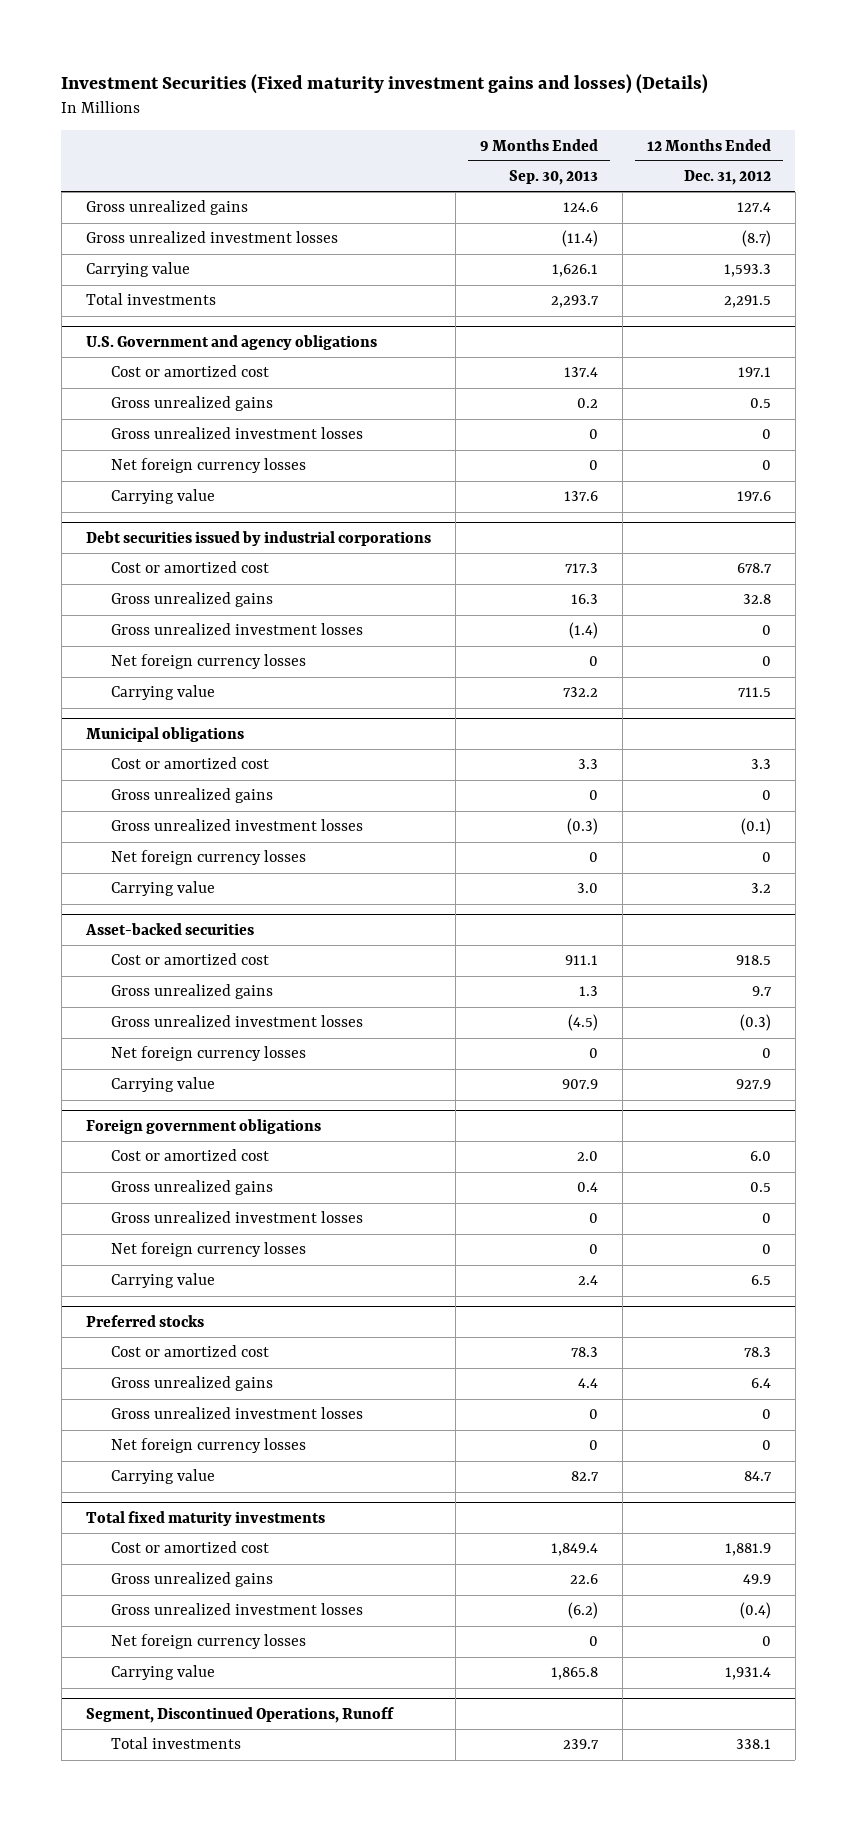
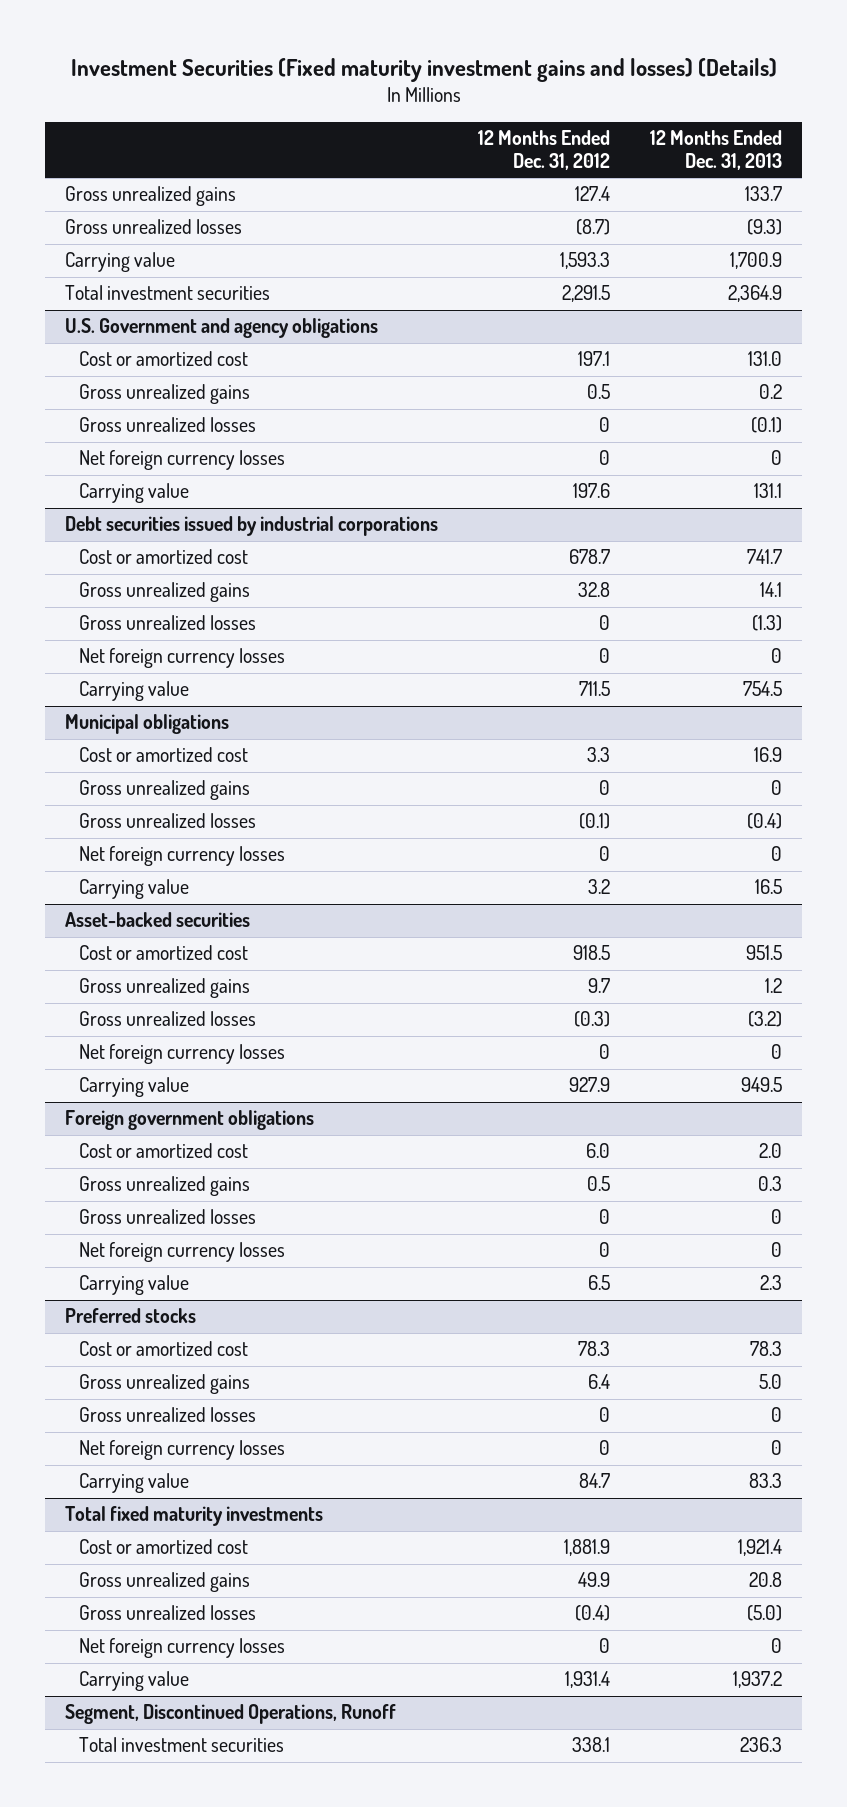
- | 9 Months Ended Sep. 30, 2013 | 12 Months Ended Dec. 31, 2012
+ | 12 Months Ended Dec. 31, 2012 | 12 Months Ended Dec. 31, 2013
- Gross unrealized investment losses | (11.4) | (8.7)
+ Gross unrealized losses | (8.7) | (9.3)
- Total investments | 2,293.7 | 2,291.5
+ Total investment securities | 2,291.5 | 2,364.9
@ U.S. Government and agency obligations
- Gross unrealized investment losses | 0 | 0
+ Gross unrealized losses | 0 | (0.1)
@ Debt securities issued by industrial corporations
- Gross unrealized investment losses | (1.4) | 0
+ Gross unrealized losses | 0 | (1.3)
@ Municipal obligations
- Gross unrealized investment losses | (0.3) | (0.1)
+ Gross unrealized losses | (0.1) | (0.4)
@ Asset-backed securities
- Gross unrealized investment losses | (4.5) | (0.3)
+ Gross unrealized losses | (0.3) | (3.2)
@ Foreign government obligations
- Gross unrealized investment losses | 0 | 0
+ Gross unrealized losses | 0 | 0
@ Preferred stocks
- Gross unrealized investment losses | 0 | 0
+ Gross unrealized losses | 0 | 0
@ Total fixed maturity investments
- Gross unrealized investment losses | (6.2) | (0.4)
+ Gross unrealized losses | (0.4) | (5.0)
@ Segment, Discontinued Operations, Runoff
- Total investments | 239.7 | 338.1
+ Total investment securities | 338.1 | 236.3

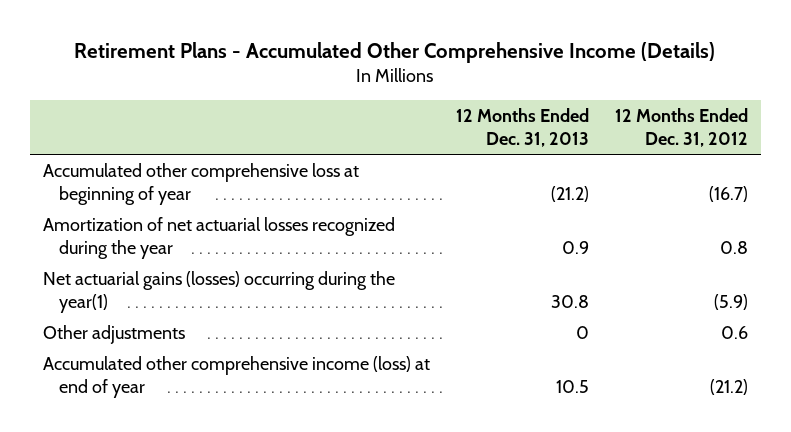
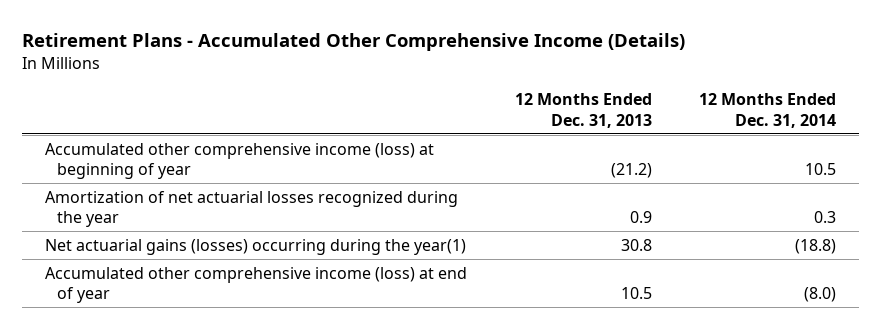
- | 12 Months Ended Dec. 31, 2013 | 12 Months Ended Dec. 31, 2012
+ | 12 Months Ended Dec. 31, 2013 | 12 Months Ended Dec. 31, 2014
- Accumulated other comprehensive loss at beginning of year | (21.2) | (16.7)
+ Accumulated other comprehensive income (loss) at beginning of year | (21.2) | 10.5
- Other adjustments | 0 | 0.6

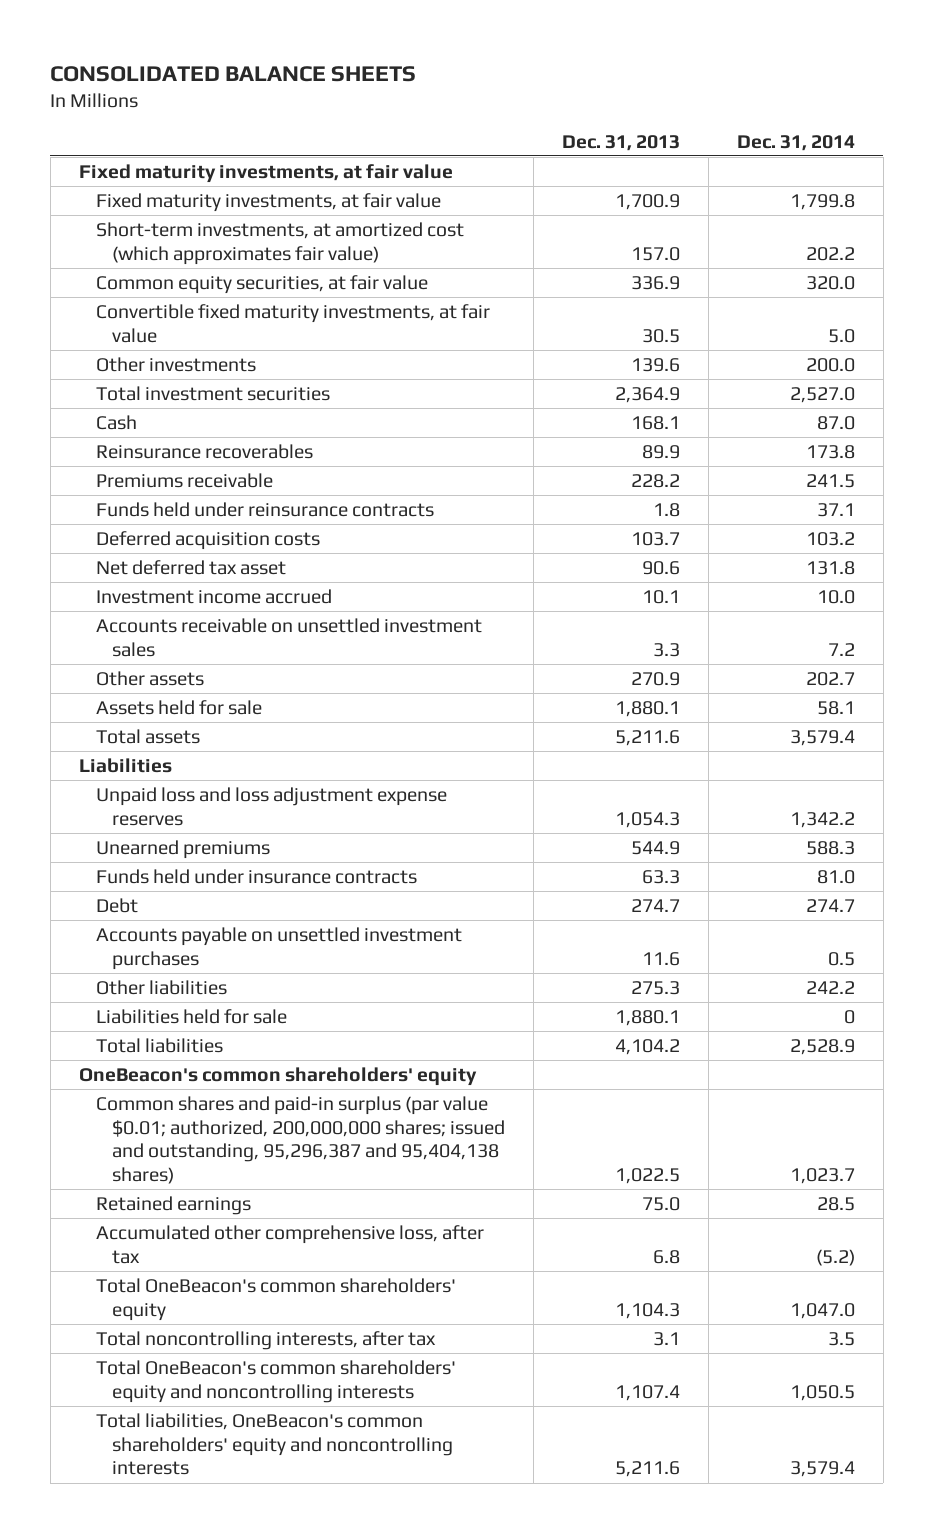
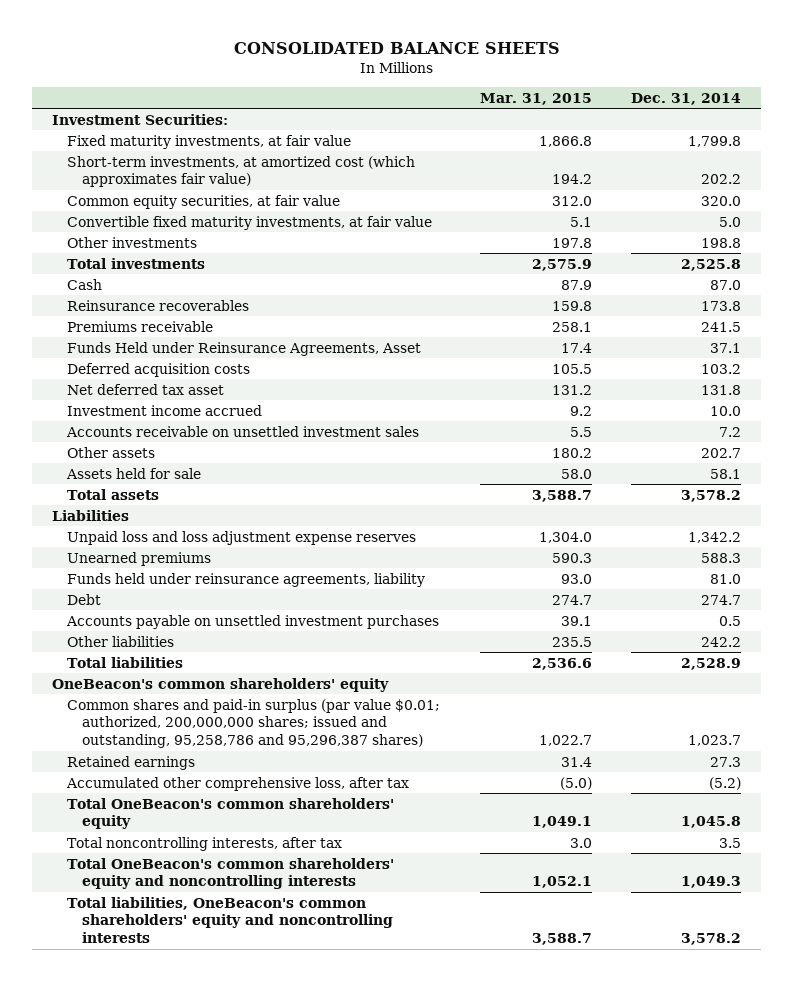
- | Dec. 31, 2013 | Dec. 31, 2014
+ | Mar. 31, 2015 | Dec. 31, 2014
- Fixed maturity investments, at fair value
+ Investment Securities:
- Other investments | 139.6 | 200.0
- Total investment securities | 2,364.9 | 2,527.0
+ Other investments | 197.8 | 198.8
+ Total investments | 2,575.9 | 2,525.8
- Funds held under reinsurance contracts | 1.8 | 37.1
+ Funds Held under Reinsurance Agreements, Asset | 17.4 | 37.1
- Total assets | 5,211.6 | 3,579.4
+ Total assets | 3,588.7 | 3,578.2
- Funds held under insurance contracts | 63.3 | 81.0
+ Funds held under reinsurance agreements, liability | 93.0 | 81.0
- Liabilities held for sale | 1,880.1 | 0
- Common shares and paid-in surplus (par value $0.01; authorized, 200,000,000 shares; issued and outstanding, 95,296,387 and 95,404,138 shares) | 1,022.5 | 1,023.7
- Retained earnings | 75.0 | 28.5
+ Common shares and paid-in surplus (par value $0.01; authorized, 200,000,000 shares; issued and outstanding, 95,258,786 and 95,296,387 shares) | 1,022.7 | 1,023.7
+ Retained earnings | 31.4 | 27.3
- Total OneBeacon's common shareholders' equity | 1,104.3 | 1,047.0
+ Total OneBeacon's common shareholders' equity | 1,049.1 | 1,045.8
- Total OneBeacon's common shareholders' equity and noncontrolling interests | 1,107.4 | 1,050.5
- Total liabilities, OneBeacon's common shareholders' equity and noncontrolling interests | 5,211.6 | 3,579.4
+ Total OneBeacon's common shareholders' equity and noncontrolling interests | 1,052.1 | 1,049.3
+ Total liabilities, OneBeacon's common shareholders' equity and noncontrolling interests | 3,588.7 | 3,578.2

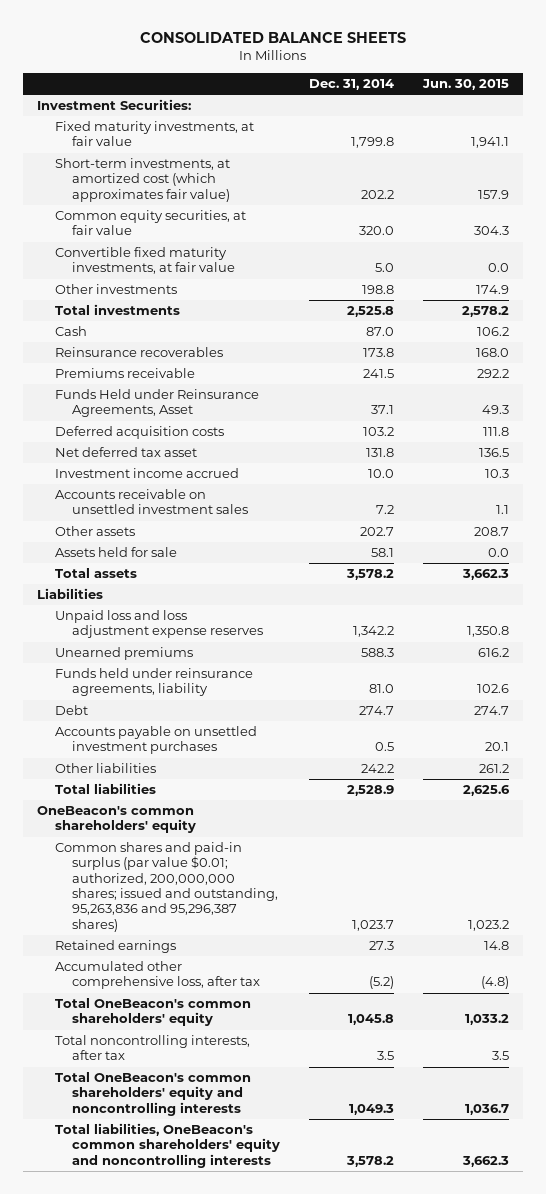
- | Mar. 31, 2015 | Dec. 31, 2014
+ | Dec. 31, 2014 | Jun. 30, 2015
- Common shares and paid-in surplus (par value $0.01; authorized, 200,000,000 shares; issued and outstanding, 95,258,786 and 95,296,387 shares) | 1,022.7 | 1,023.7
+ Common shares and paid-in surplus (par value $0.01; authorized, 200,000,000 shares; issued and outstanding, 95,263,836 and 95,296,387 shares) | 1,023.7 | 1,023.2

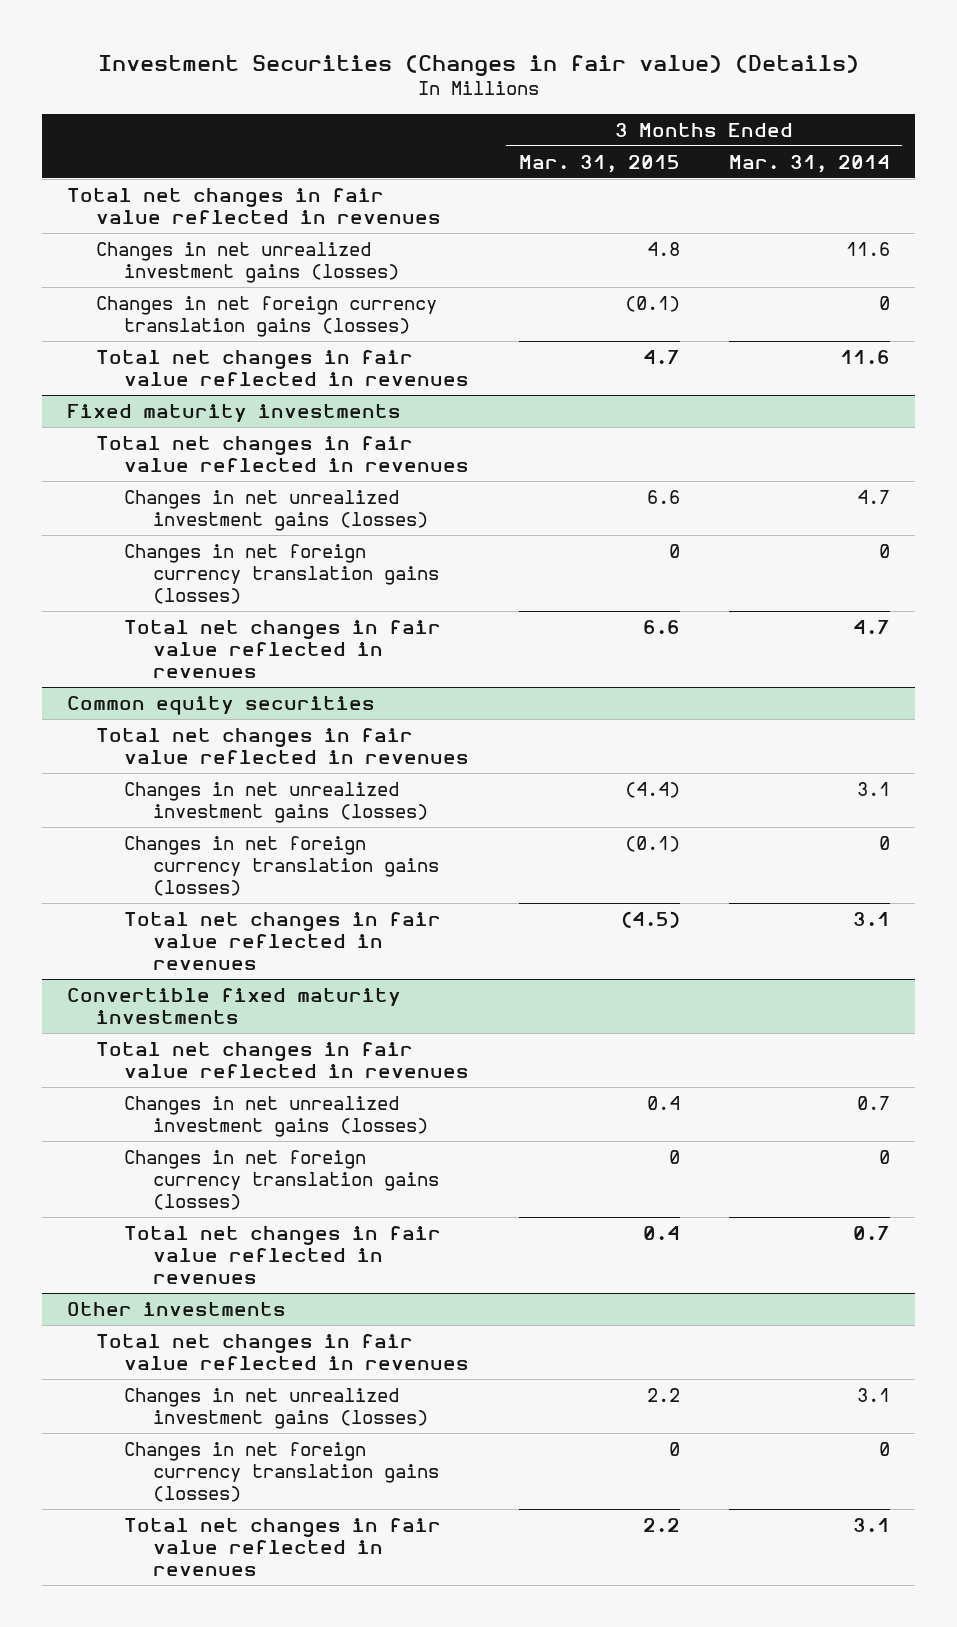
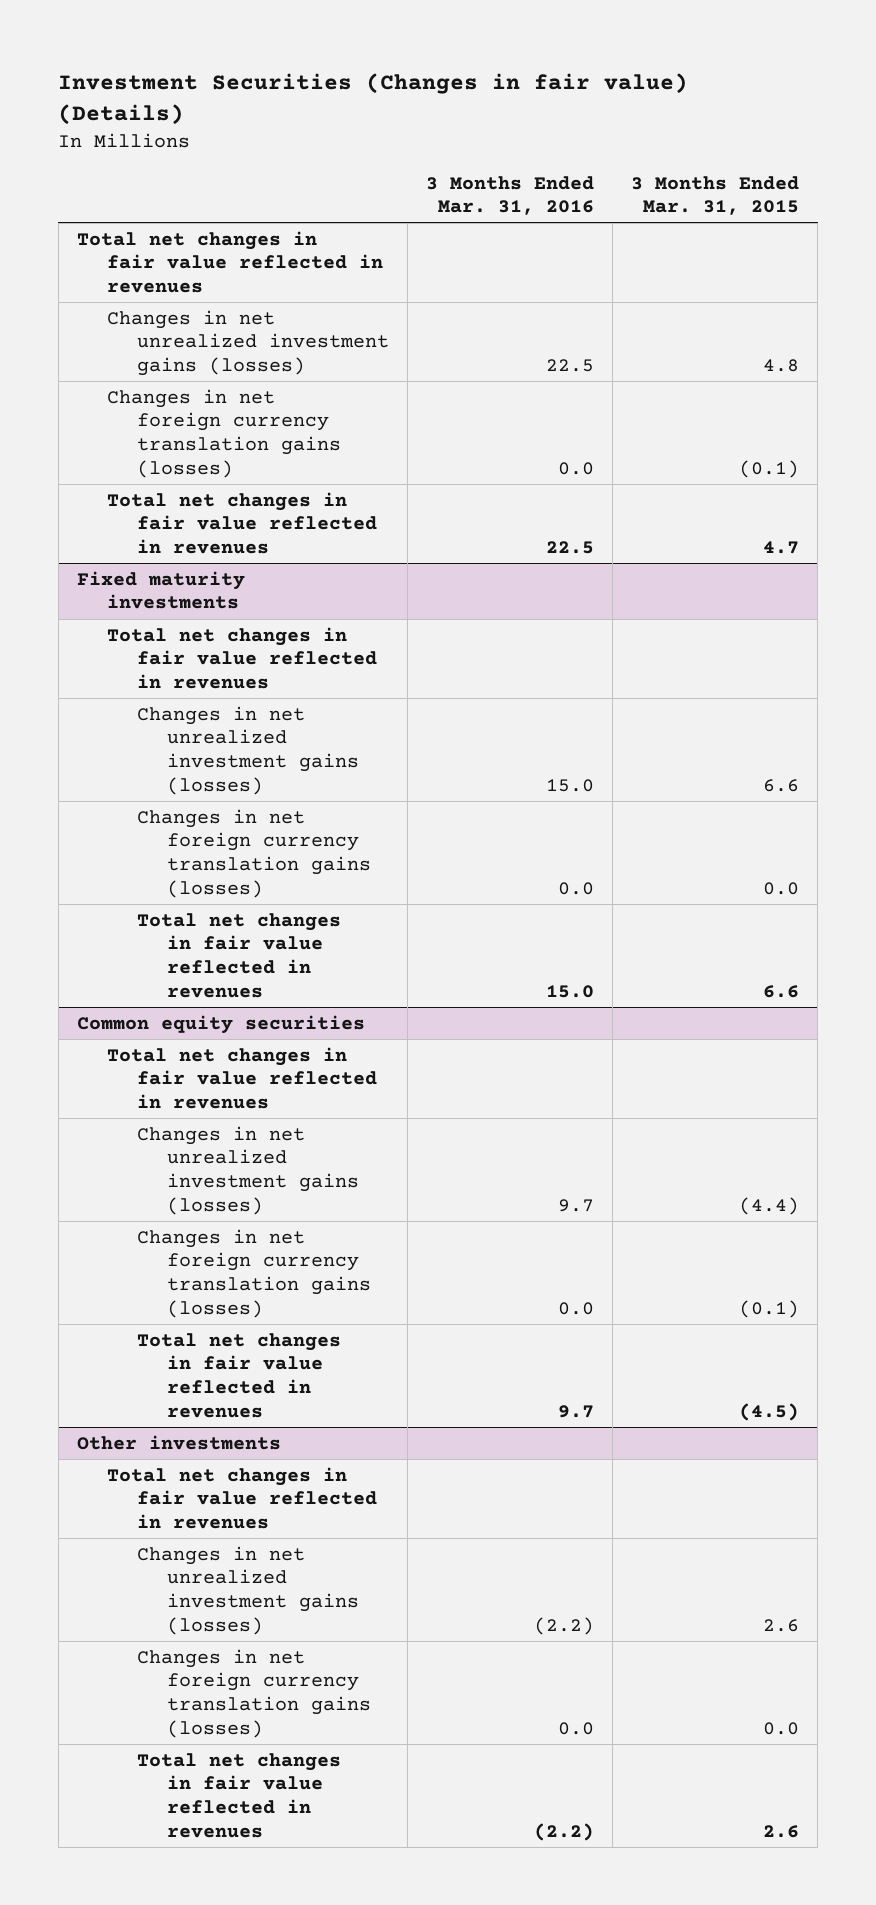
- | 3 Months Ended Mar. 31, 2015 | 3 Months Ended Mar. 31, 2014
+ | 3 Months Ended Mar. 31, 2016 | 3 Months Ended Mar. 31, 2015
@ Fixed maturity investments
- Changes in net foreign currency translation gains (losses) | 0 | 0
+ Changes in net foreign currency translation gains (losses) | 0.0 | 0.0
- Convertible fixed maturity investments
- Total net changes in fair value reflected in revenues
- Changes in net unrealized investment gains (losses) | 0.4 | 0.7
- Changes in net foreign currency translation gains (losses) | 0 | 0
- Total net changes in fair value reflected in revenues | 0.4 | 0.7
@ Other investments
- Changes in net unrealized investment gains (losses) | 2.2 | 3.1
- Changes in net foreign currency translation gains (losses) | 0 | 0
- Total net changes in fair value reflected in revenues | 2.2 | 3.1
+ Changes in net unrealized investment gains (losses) | (2.2) | 2.6
+ Changes in net foreign currency translation gains (losses) | 0.0 | 0.0
+ Total net changes in fair value reflected in revenues | (2.2) | 2.6

